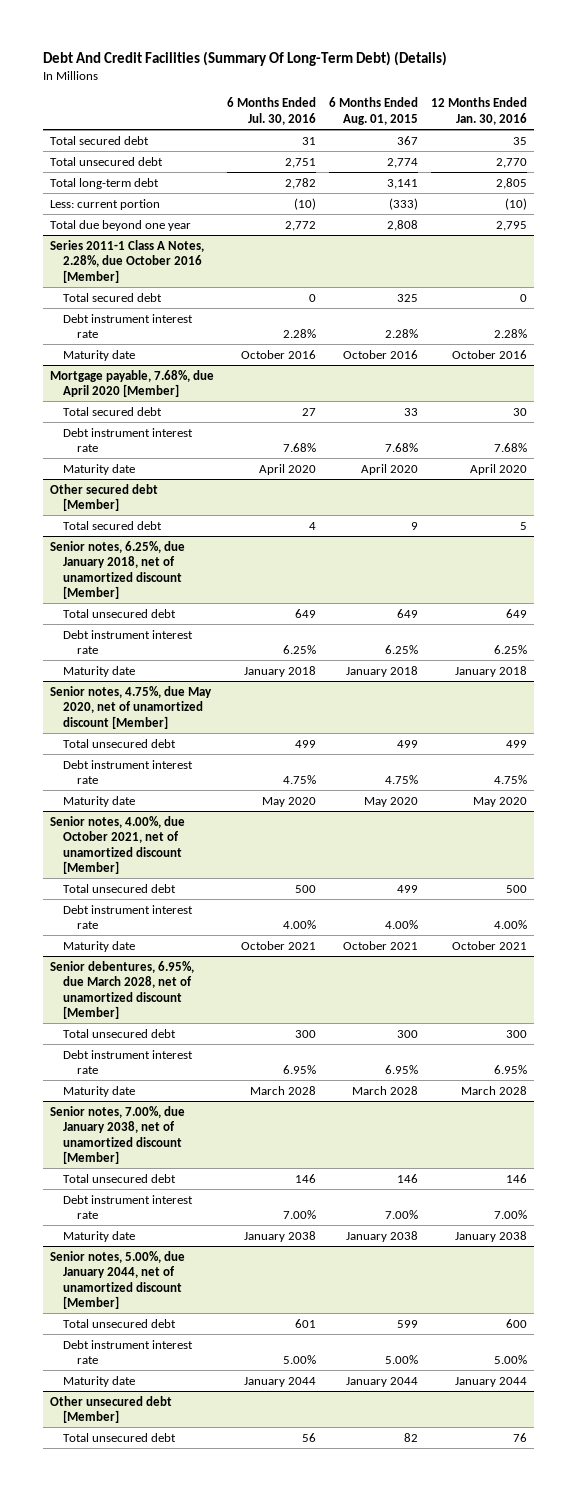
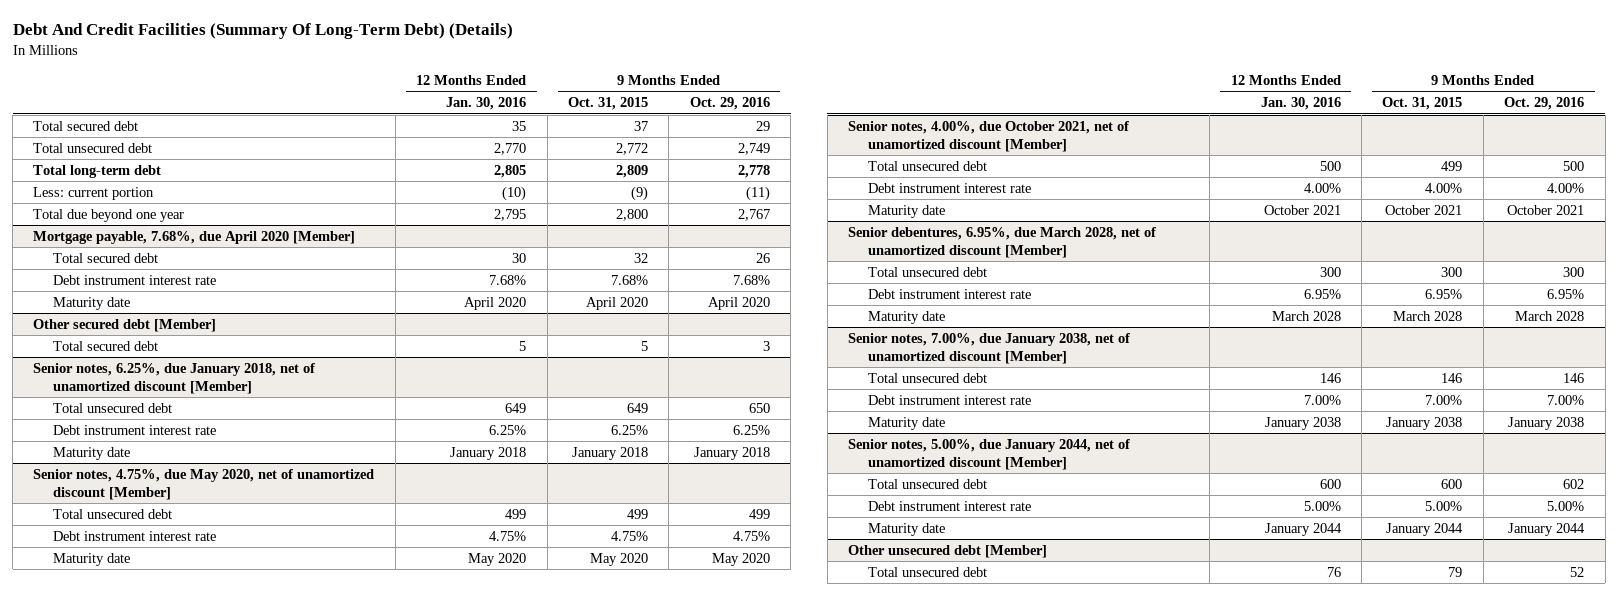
- | 6 Months Ended Jul. 30, 2016 | 6 Months Ended Aug. 01, 2015 | 12 Months Ended Jan. 30, 2016
+ | 12 Months Ended Jan. 30, 2016 | 9 Months Ended Oct. 31, 2015 | 9 Months Ended Oct. 29, 2016
- Series 2011-1 Class A Notes, 2.28%, due October 2016 [Member]
- Total secured debt | 0 | 325 | 0
- Debt instrument interest rate | 2.28% | 2.28% | 2.28%
- Maturity date | October 2016 | October 2016 | October 2016

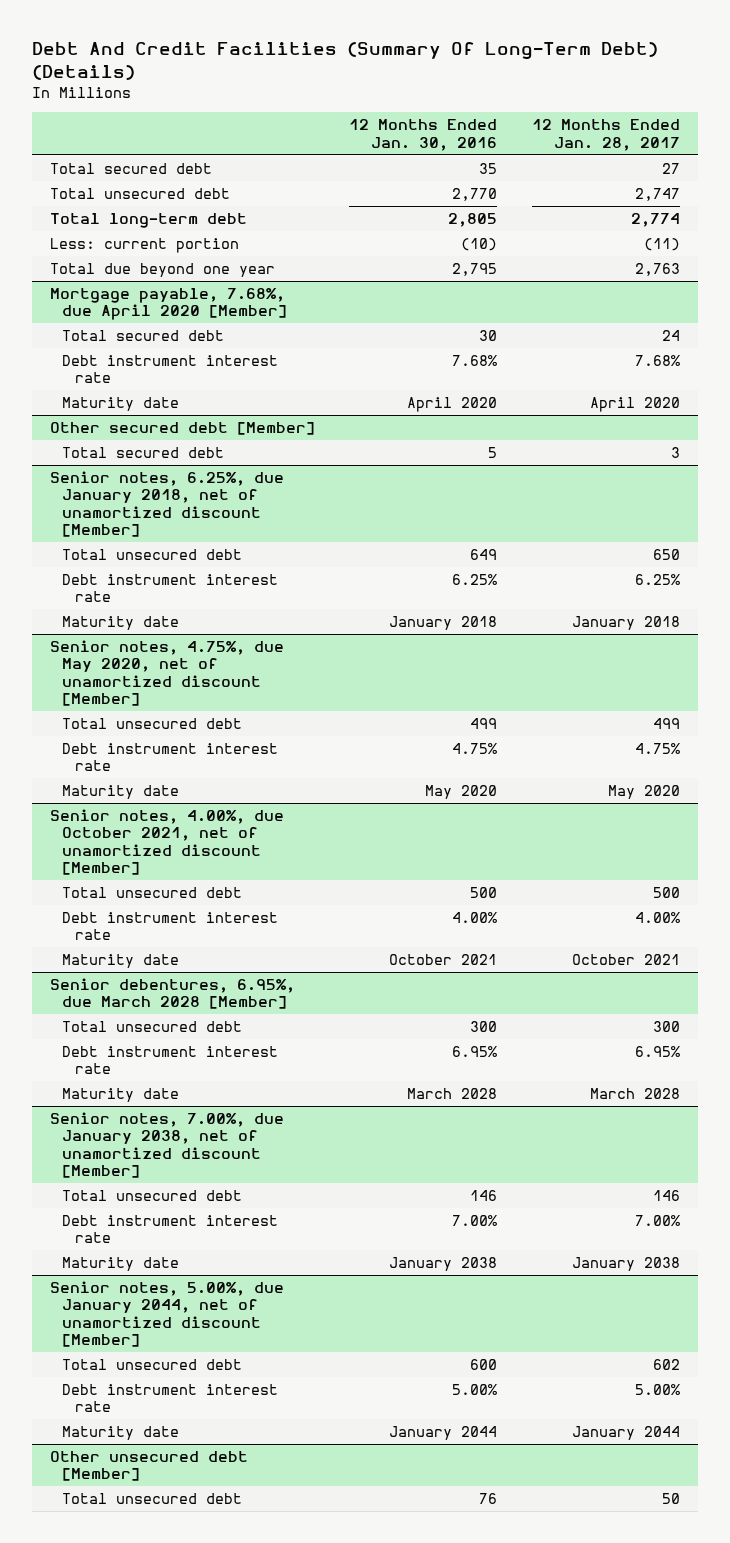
- | 12 Months Ended Jan. 30, 2016 | 9 Months Ended Oct. 31, 2015 | 9 Months Ended Oct. 29, 2016
+ | 12 Months Ended Jan. 30, 2016 | 12 Months Ended Jan. 28, 2017
- Senior debentures, 6.95%, due March 2028, net of unamortized discount [Member]
+ Senior debentures, 6.95%, due March 2028 [Member]

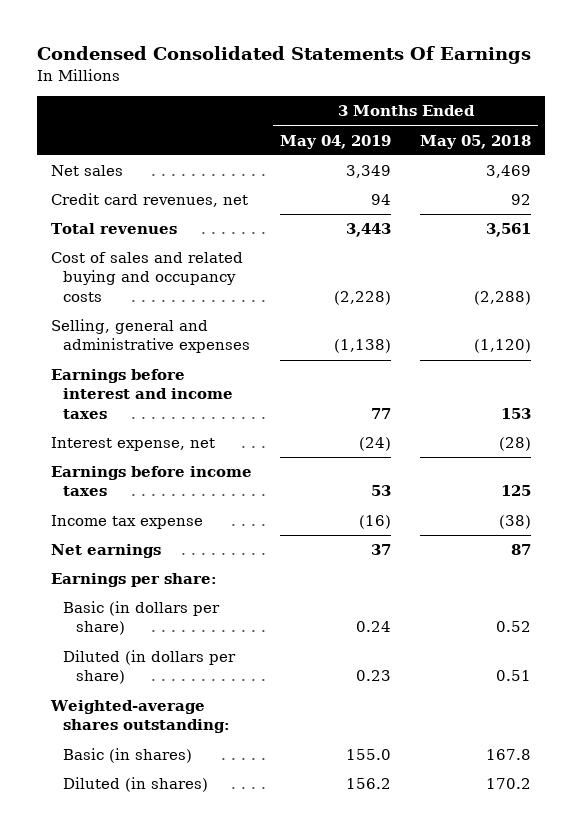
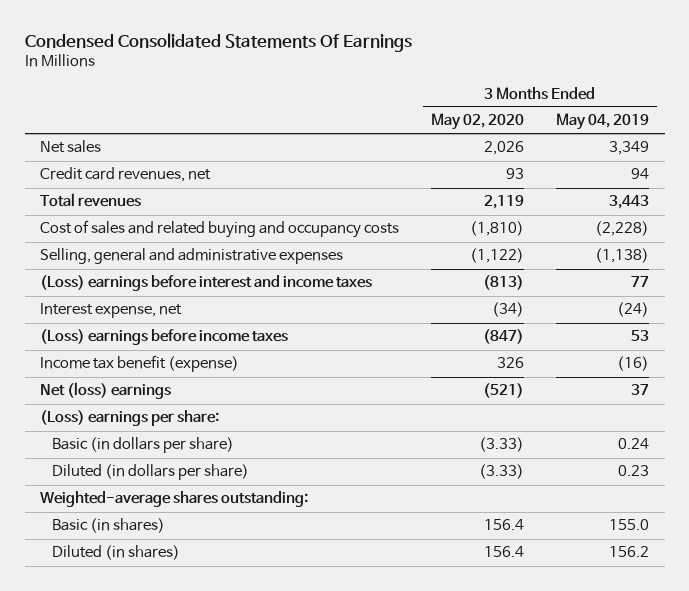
- | 3 Months Ended May 04, 2019 | 3 Months Ended May 05, 2018
+ | 3 Months Ended May 02, 2020 | 3 Months Ended May 04, 2019
- Earnings before interest and income taxes | 77 | 153
+ (Loss) earnings before interest and income taxes | (813) | 77
- Earnings before income taxes | 53 | 125
- Income tax expense | (16) | (38)
- Net earnings | 37 | 87
- Earnings per share:
+ (Loss) earnings before income taxes | (847) | 53
+ Income tax benefit (expense) | 326 | (16)
+ Net (loss) earnings | (521) | 37
+ (Loss) earnings per share:

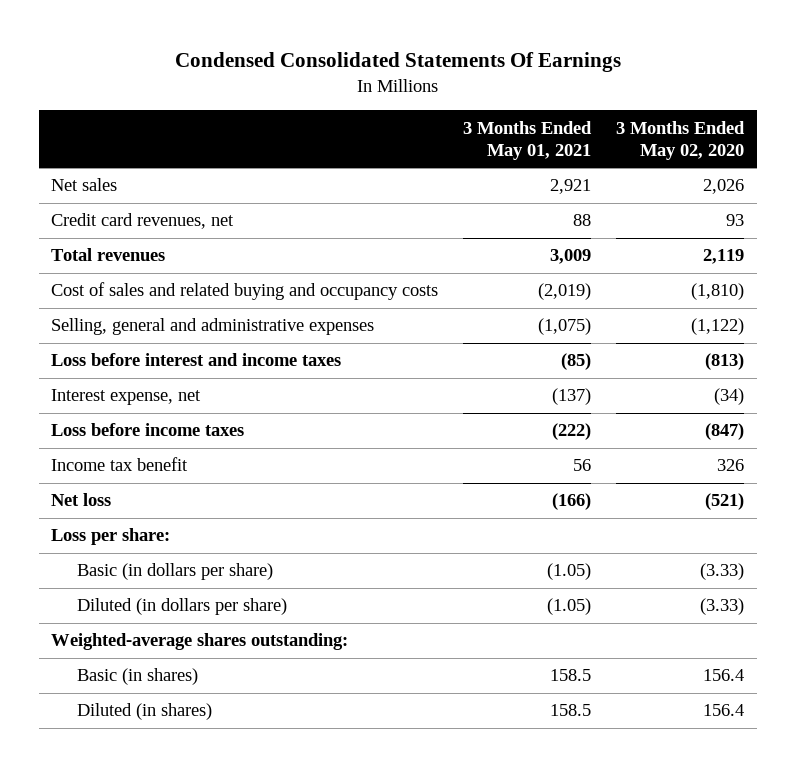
- | 3 Months Ended May 02, 2020 | 3 Months Ended May 04, 2019
+ | 3 Months Ended May 01, 2021 | 3 Months Ended May 02, 2020
- (Loss) earnings before interest and income taxes | (813) | 77
+ Loss before interest and income taxes | (85) | (813)
- (Loss) earnings before income taxes | (847) | 53
- Income tax benefit (expense) | 326 | (16)
- Net (loss) earnings | (521) | 37
- (Loss) earnings per share:
+ Loss before income taxes | (222) | (847)
+ Income tax benefit | 56 | 326
+ Net loss | (166) | (521)
+ Loss per share:

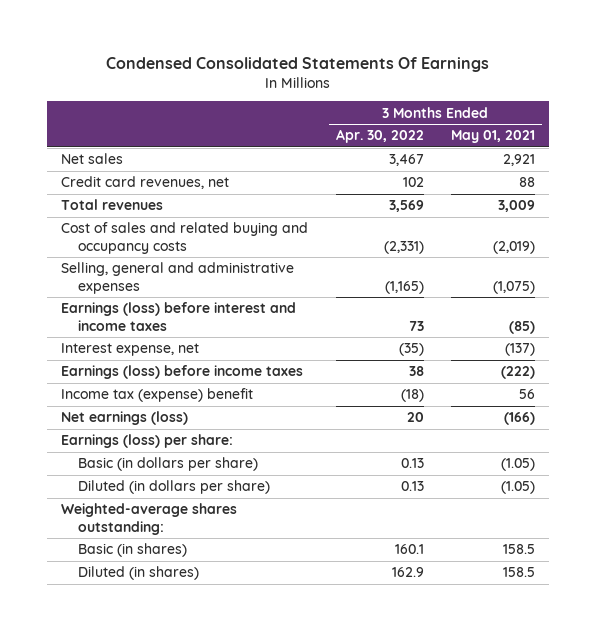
- | 3 Months Ended May 01, 2021 | 3 Months Ended May 02, 2020
+ | 3 Months Ended Apr. 30, 2022 | 3 Months Ended May 01, 2021
- Loss before interest and income taxes | (85) | (813)
+ Earnings (loss) before interest and income taxes | 73 | (85)
- Loss before income taxes | (222) | (847)
- Income tax benefit | 56 | 326
- Net loss | (166) | (521)
- Loss per share:
+ Earnings (loss) before income taxes | 38 | (222)
+ Income tax (expense) benefit | (18) | 56
+ Net earnings (loss) | 20 | (166)
+ Earnings (loss) per share:

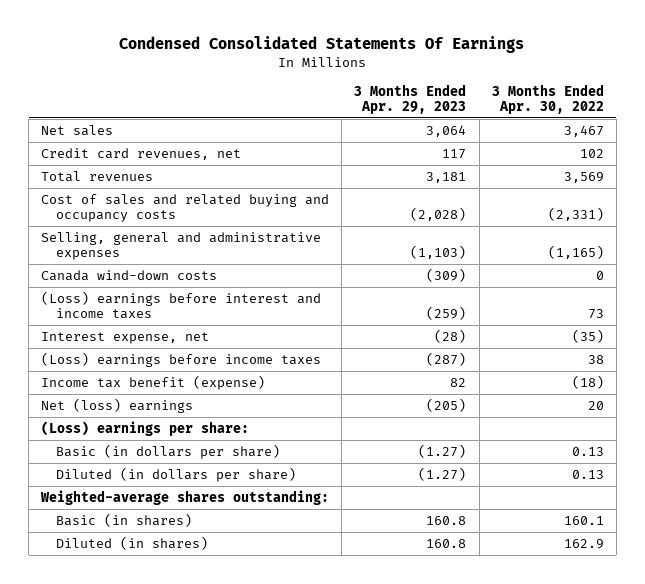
- | 3 Months Ended Apr. 30, 2022 | 3 Months Ended May 01, 2021
+ | 3 Months Ended Apr. 29, 2023 | 3 Months Ended Apr. 30, 2022
- Earnings (loss) before interest and income taxes | 73 | (85)
+ Canada wind-down costs | (309) | 0
+ (Loss) earnings before interest and income taxes | (259) | 73
- Earnings (loss) before income taxes | 38 | (222)
- Income tax (expense) benefit | (18) | 56
- Net earnings (loss) | 20 | (166)
- Earnings (loss) per share:
+ (Loss) earnings before income taxes | (287) | 38
+ Income tax benefit (expense) | 82 | (18)
+ Net (loss) earnings | (205) | 20
+ (Loss) earnings per share:

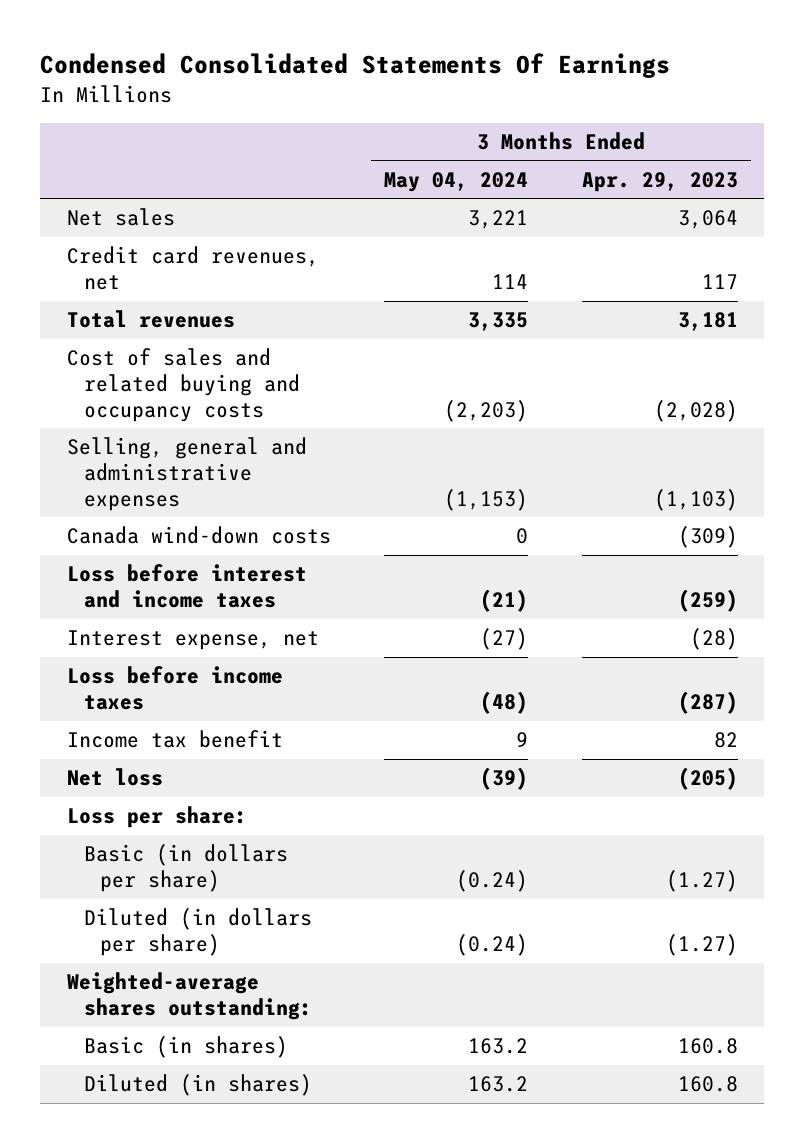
- | 3 Months Ended Apr. 29, 2023 | 3 Months Ended Apr. 30, 2022
+ | 3 Months Ended May 04, 2024 | 3 Months Ended Apr. 29, 2023
- (Loss) earnings before interest and income taxes | (259) | 73
+ Loss before interest and income taxes | (21) | (259)
- (Loss) earnings before income taxes | (287) | 38
- Income tax benefit (expense) | 82 | (18)
- Net (loss) earnings | (205) | 20
- (Loss) earnings per share:
+ Loss before income taxes | (48) | (287)
+ Income tax benefit | 9 | 82
+ Net loss | (39) | (205)
+ Loss per share:

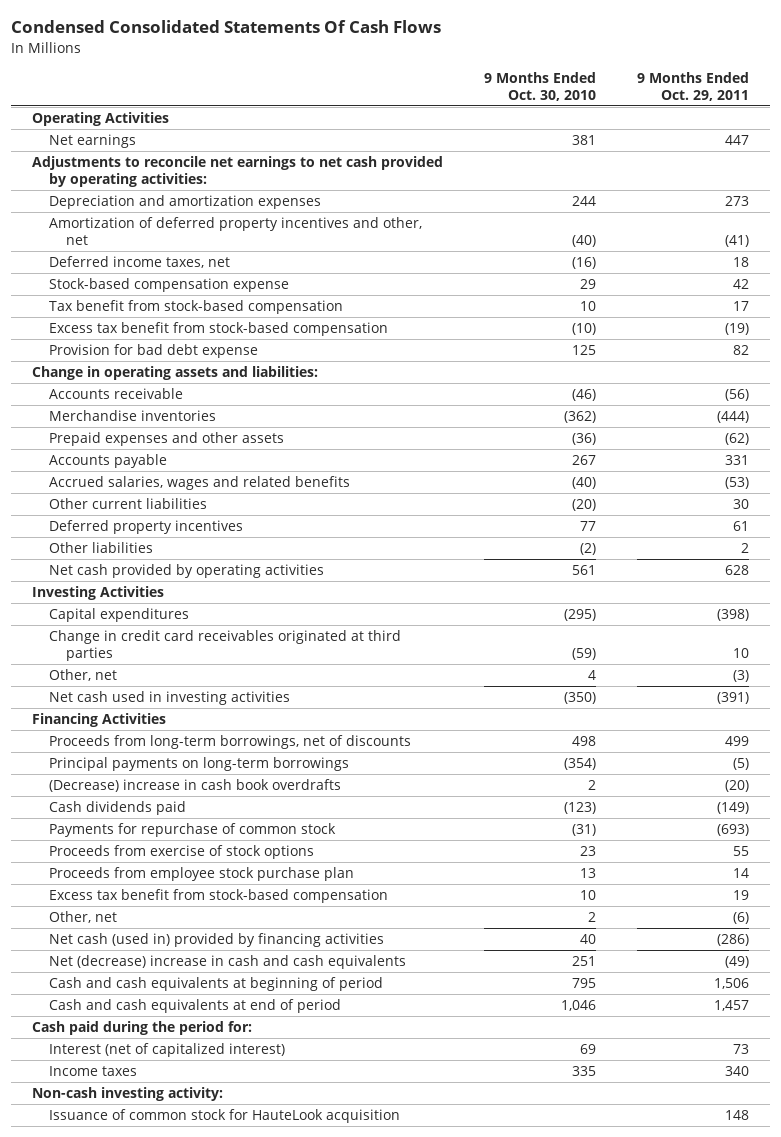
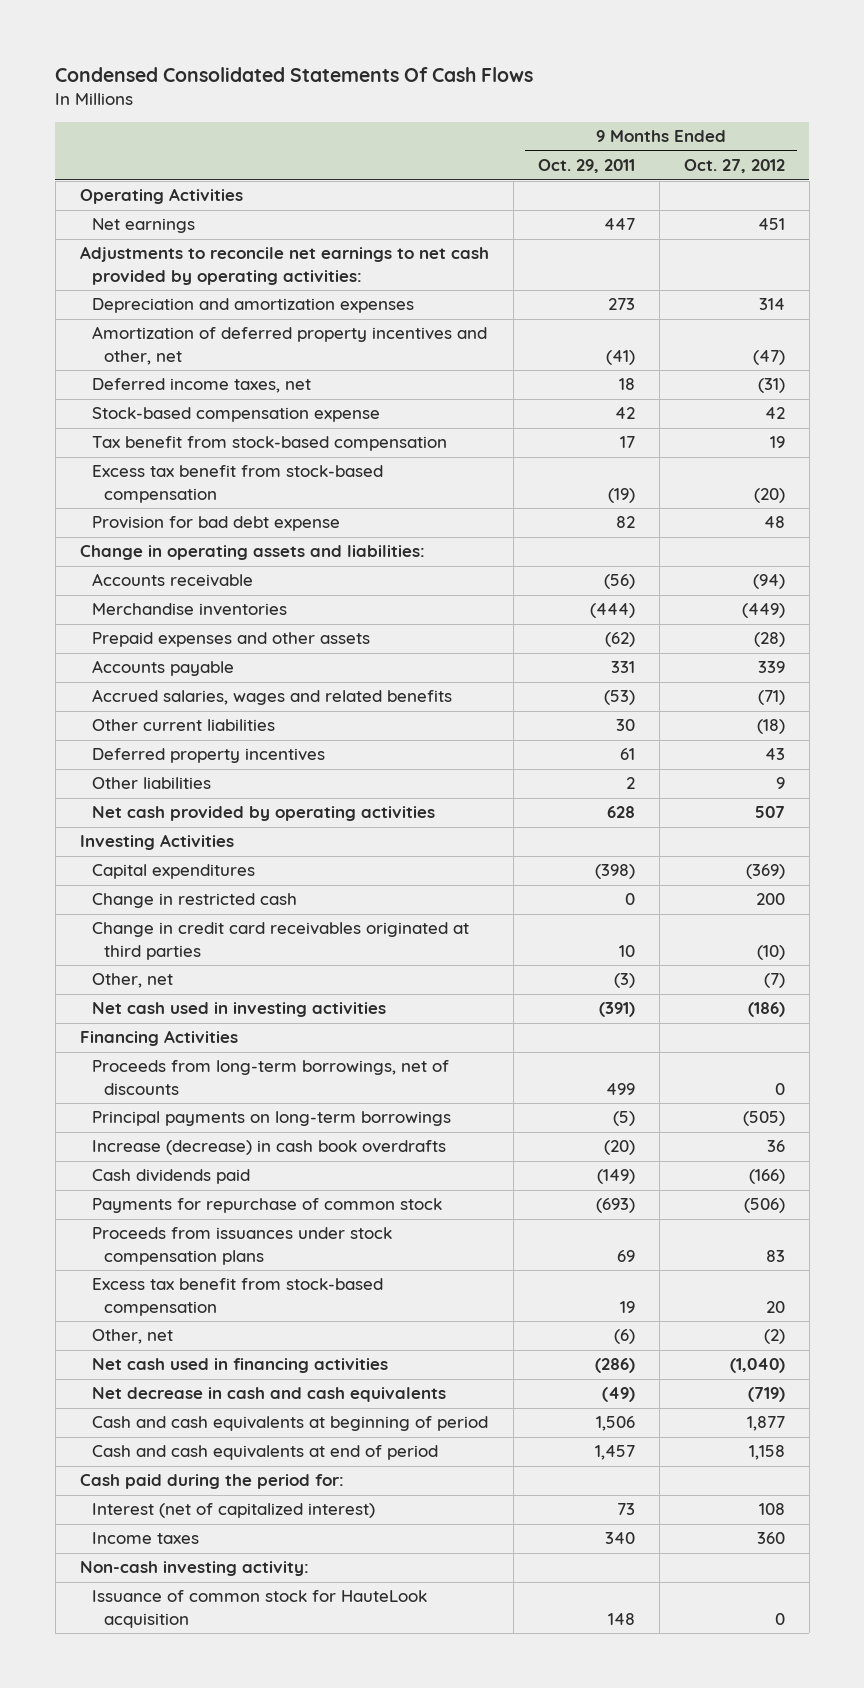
- | 9 Months Ended Oct. 30, 2010 | 9 Months Ended Oct. 29, 2011
+ | 9 Months Ended Oct. 29, 2011 | 9 Months Ended Oct. 27, 2012
+ Change in restricted cash | 0 | 200
- (Decrease) increase in cash book overdrafts | 2 | (20)
+ Increase (decrease) in cash book overdrafts | (20) | 36
- Proceeds from exercise of stock options | 23 | 55
- Proceeds from employee stock purchase plan | 13 | 14
+ Proceeds from issuances under stock compensation plans | 69 | 83
- Net cash (used in) provided by financing activities | 40 | (286)
- Net (decrease) increase in cash and cash equivalents | 251 | (49)
+ Net cash used in financing activities | (286) | (1,040)
+ Net decrease in cash and cash equivalents | (49) | (719)

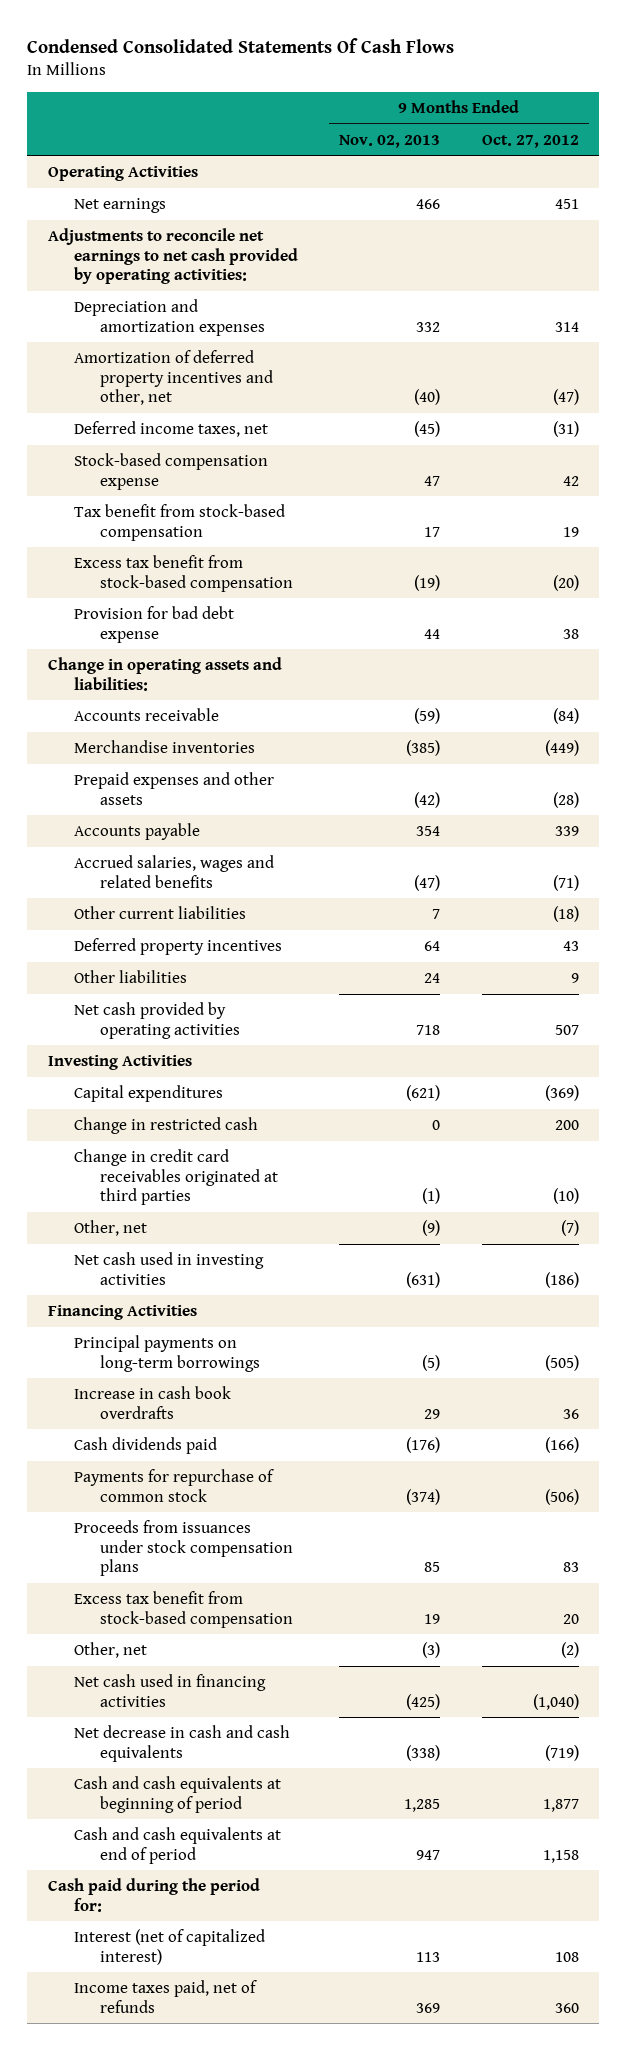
- | 9 Months Ended Oct. 29, 2011 | 9 Months Ended Oct. 27, 2012
+ | 9 Months Ended Nov. 02, 2013 | 9 Months Ended Oct. 27, 2012
- Provision for bad debt expense | 82 | 48
+ Provision for bad debt expense | 44 | 38
- Accounts receivable | (56) | (94)
+ Accounts receivable | (59) | (84)
- Proceeds from long-term borrowings, net of discounts | 499 | 0
- Increase (decrease) in cash book overdrafts | (20) | 36
+ Increase in cash book overdrafts | 29 | 36
- Income taxes | 340 | 360
- Non-cash investing activity:
- Issuance of common stock for HauteLook acquisition | 148 | 0
+ Income taxes paid, net of refunds | 369 | 360

